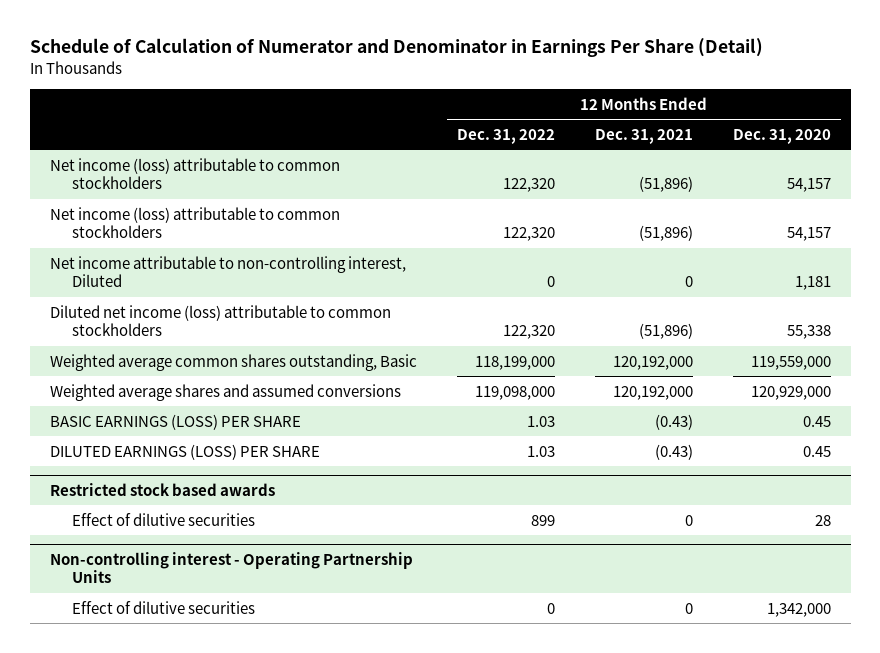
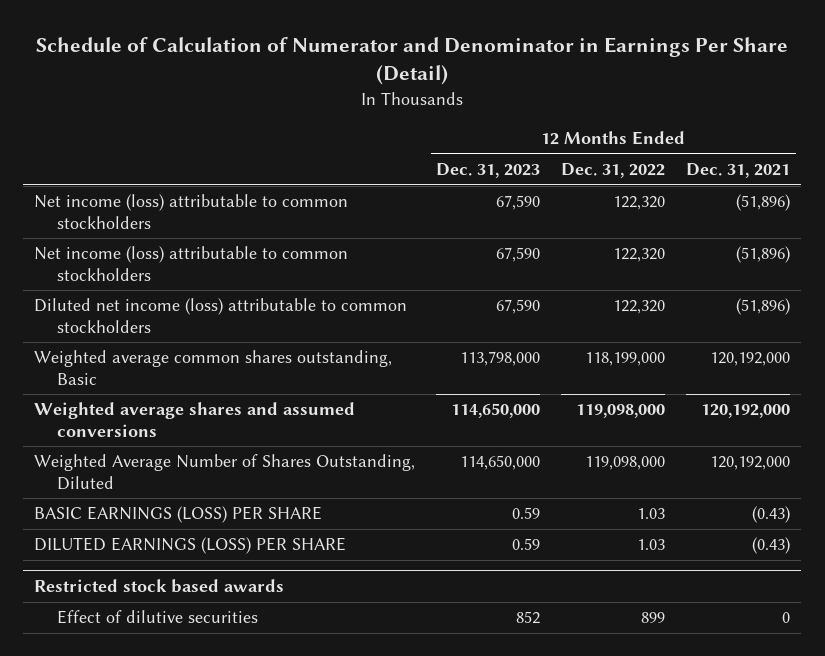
- | 12 Months Ended Dec. 31, 2022 | 12 Months Ended Dec. 31, 2021 | 12 Months Ended Dec. 31, 2020
+ | 12 Months Ended Dec. 31, 2023 | 12 Months Ended Dec. 31, 2022 | 12 Months Ended Dec. 31, 2021
- Net income attributable to non-controlling interest, Diluted | 0 | 0 | 1,181
+ Weighted Average Number of Shares Outstanding, Diluted | 114,650,000 | 119,098,000 | 120,192,000
- Non-controlling interest - Operating Partnership Units
- Effect of dilutive securities | 0 | 0 | 1,342,000

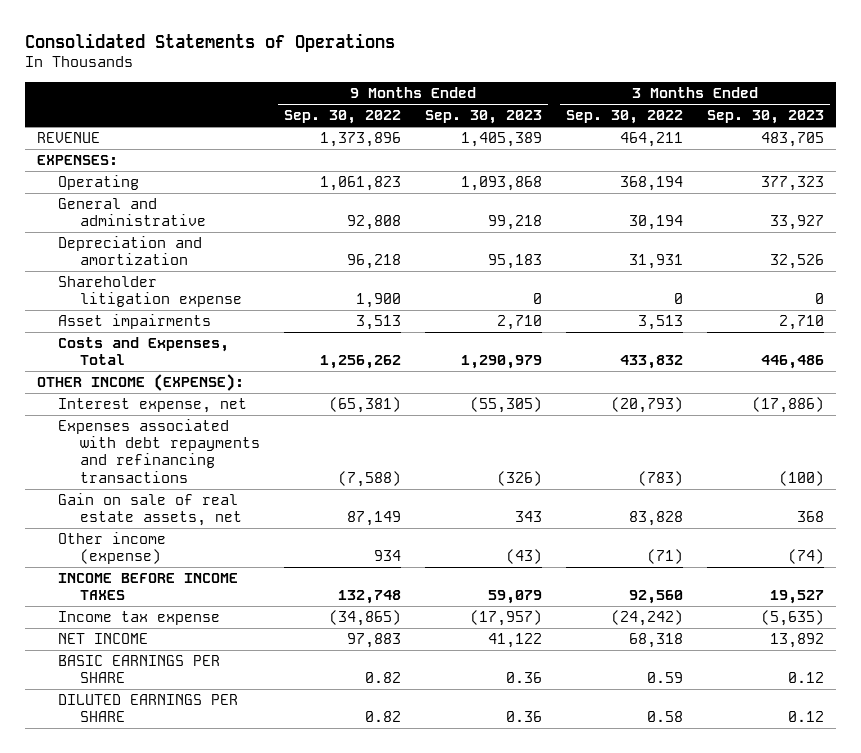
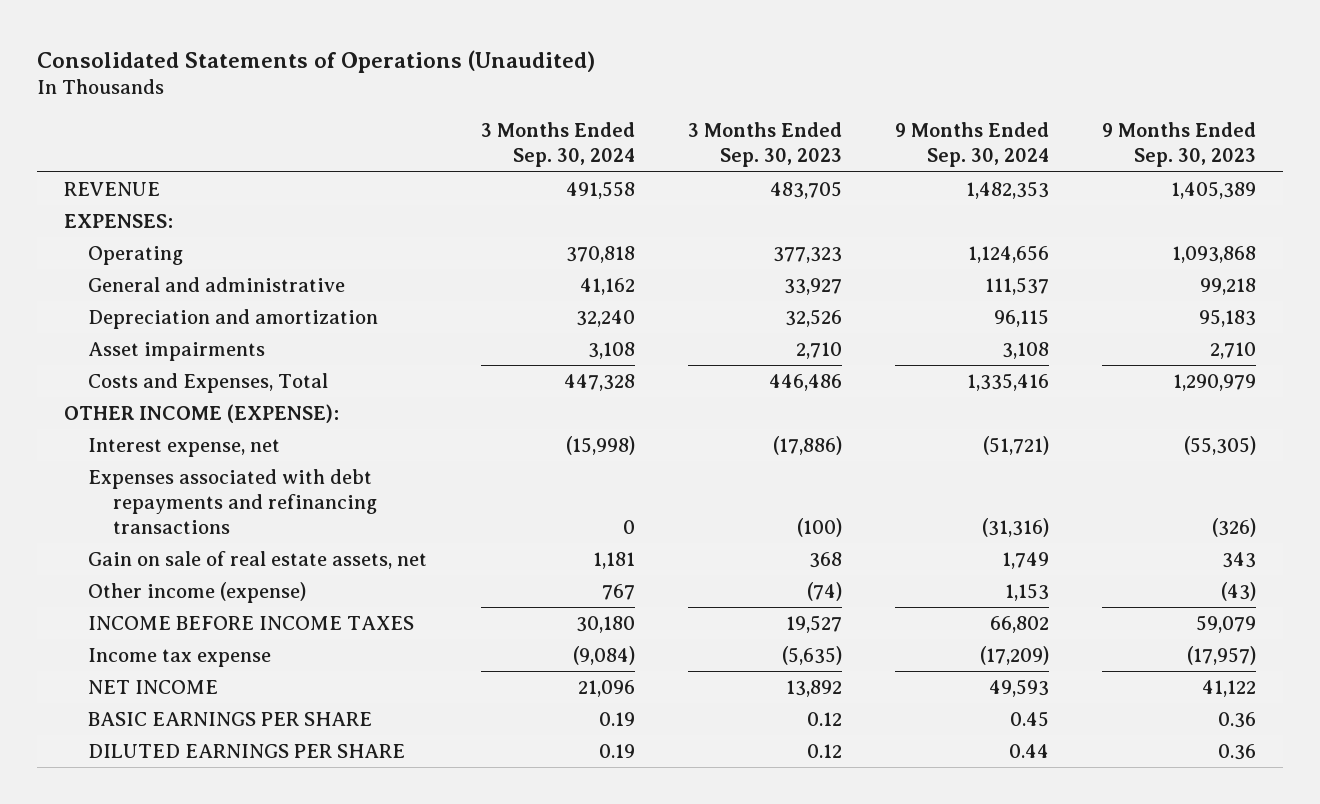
- Consolidated Statements of Operations
+ Consolidated Statements of Operations (Unaudited)
- | 9 Months Ended Sep. 30, 2022 | 9 Months Ended Sep. 30, 2023 | 3 Months Ended Sep. 30, 2022 | 3 Months Ended Sep. 30, 2023
+ | 3 Months Ended Sep. 30, 2024 | 3 Months Ended Sep. 30, 2023 | 9 Months Ended Sep. 30, 2024 | 9 Months Ended Sep. 30, 2023
- Shareholder litigation expense | 1,900 | 0 | 0 | 0

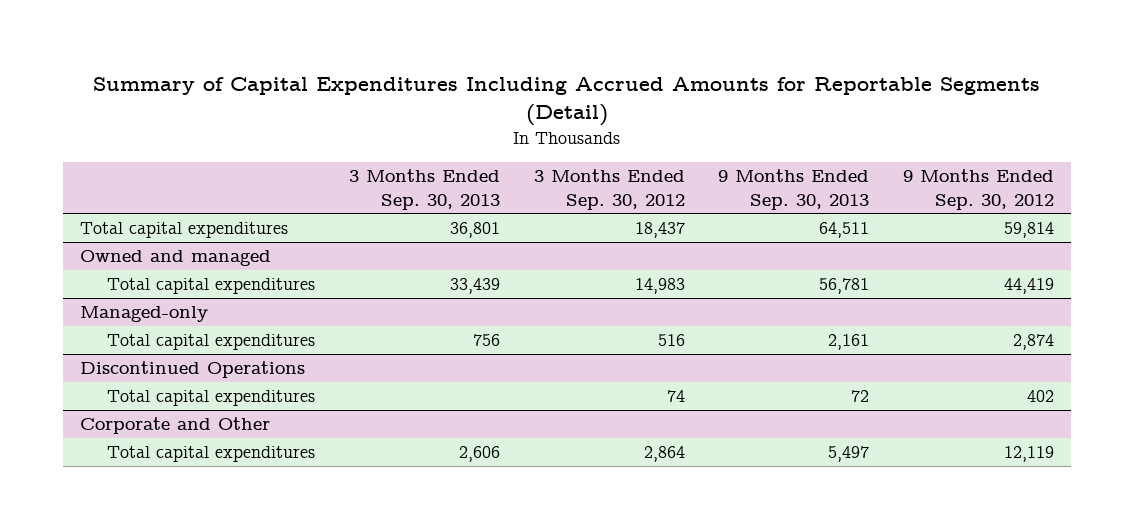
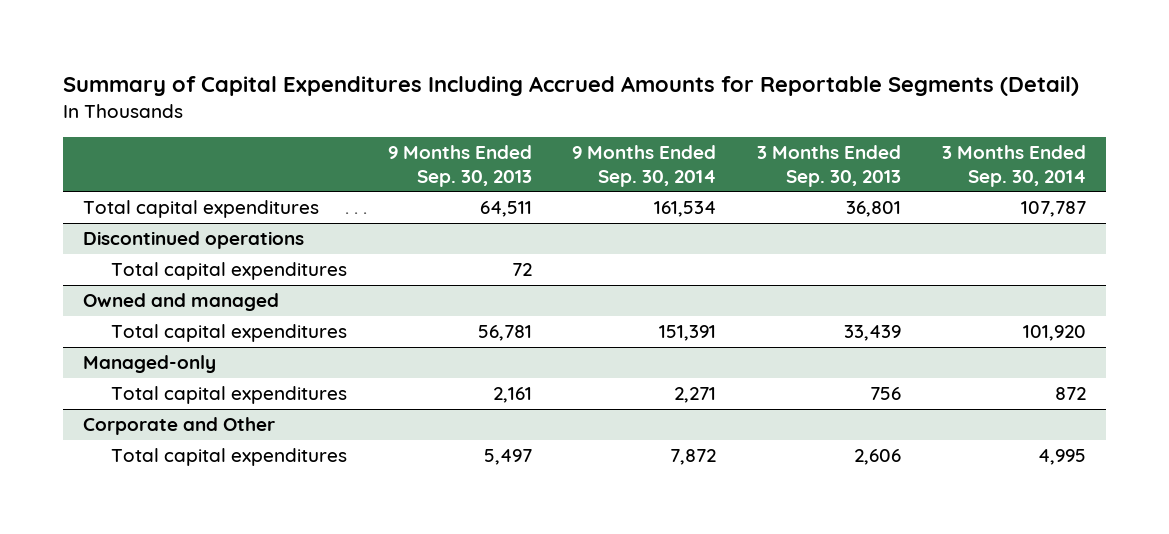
- | 3 Months Ended Sep. 30, 2013 | 3 Months Ended Sep. 30, 2012 | 9 Months Ended Sep. 30, 2013 | 9 Months Ended Sep. 30, 2012
+ | 9 Months Ended Sep. 30, 2013 | 9 Months Ended Sep. 30, 2014 | 3 Months Ended Sep. 30, 2013 | 3 Months Ended Sep. 30, 2014
+ Discontinued operations
+ Total capital expenditures | 72 | | |
- Discontinued Operations
- Total capital expenditures | | 74 | 72 | 402

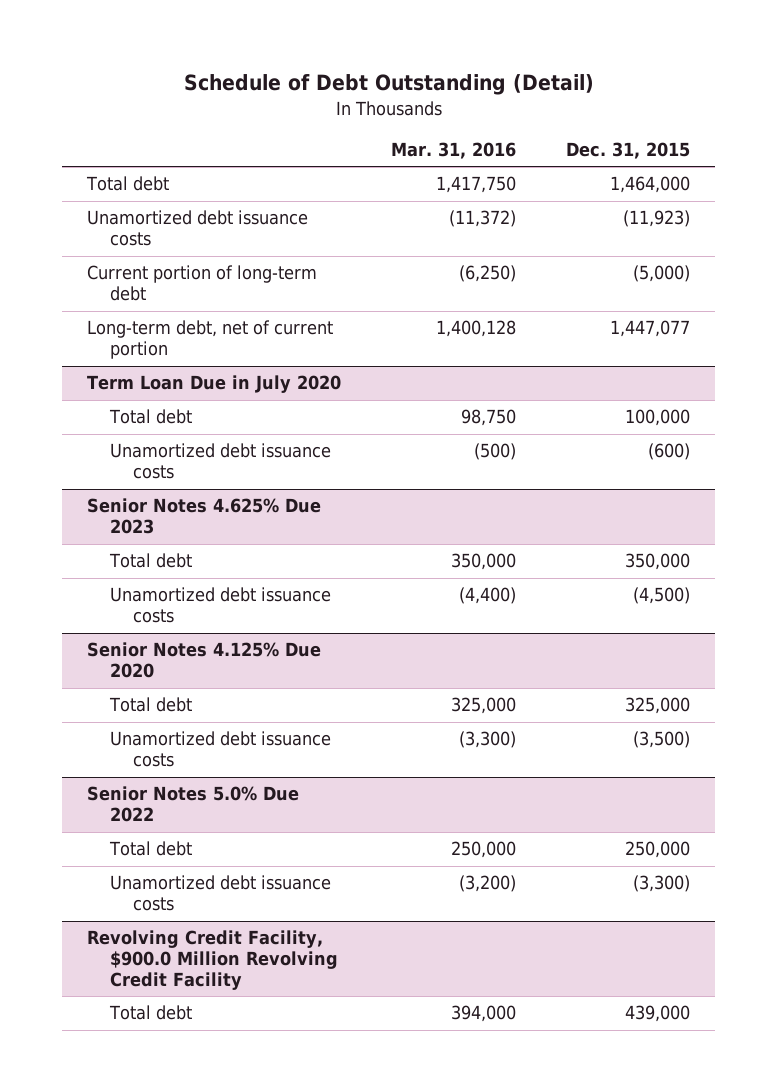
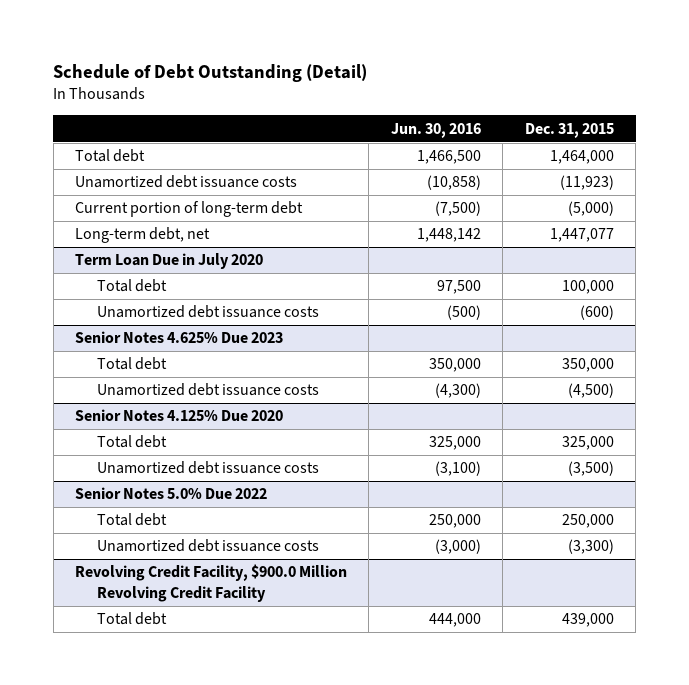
- | Mar. 31, 2016 | Dec. 31, 2015
+ | Jun. 30, 2016 | Dec. 31, 2015
- Long-term debt, net of current portion | 1,400,128 | 1,447,077
+ Long-term debt, net | 1,448,142 | 1,447,077

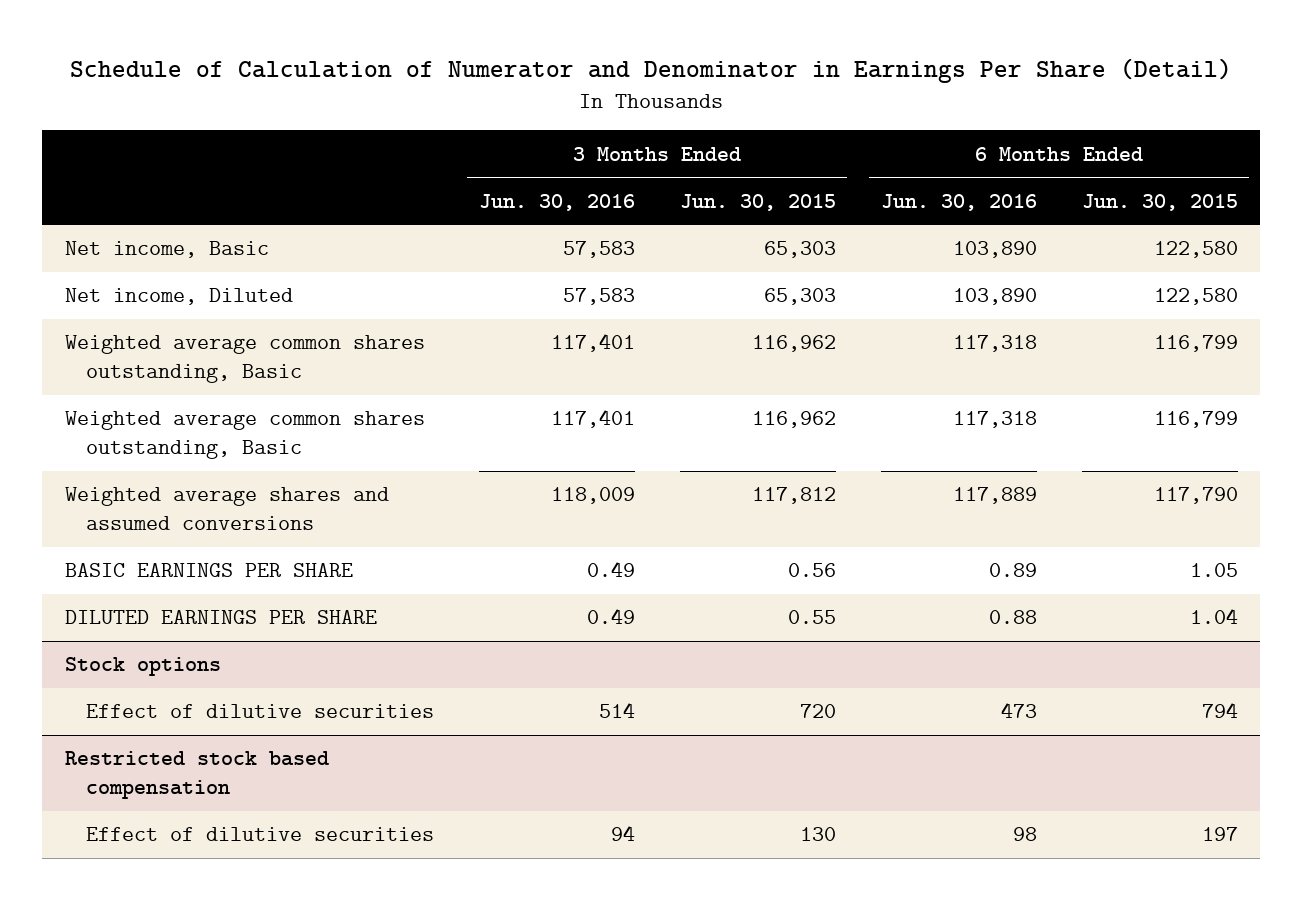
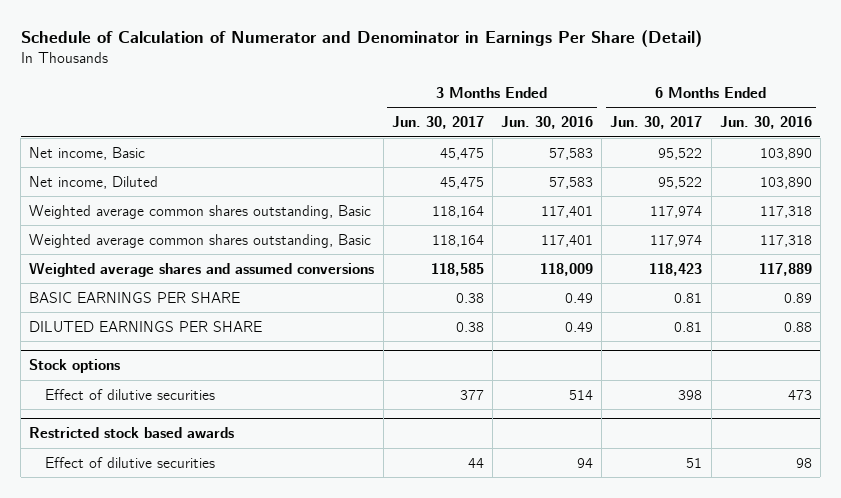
- | 3 Months Ended Jun. 30, 2016 | 3 Months Ended Jun. 30, 2015 | 6 Months Ended Jun. 30, 2016 | 6 Months Ended Jun. 30, 2015
+ | 3 Months Ended Jun. 30, 2017 | 3 Months Ended Jun. 30, 2016 | 6 Months Ended Jun. 30, 2017 | 6 Months Ended Jun. 30, 2016
- Restricted stock based compensation
+ Restricted stock based awards

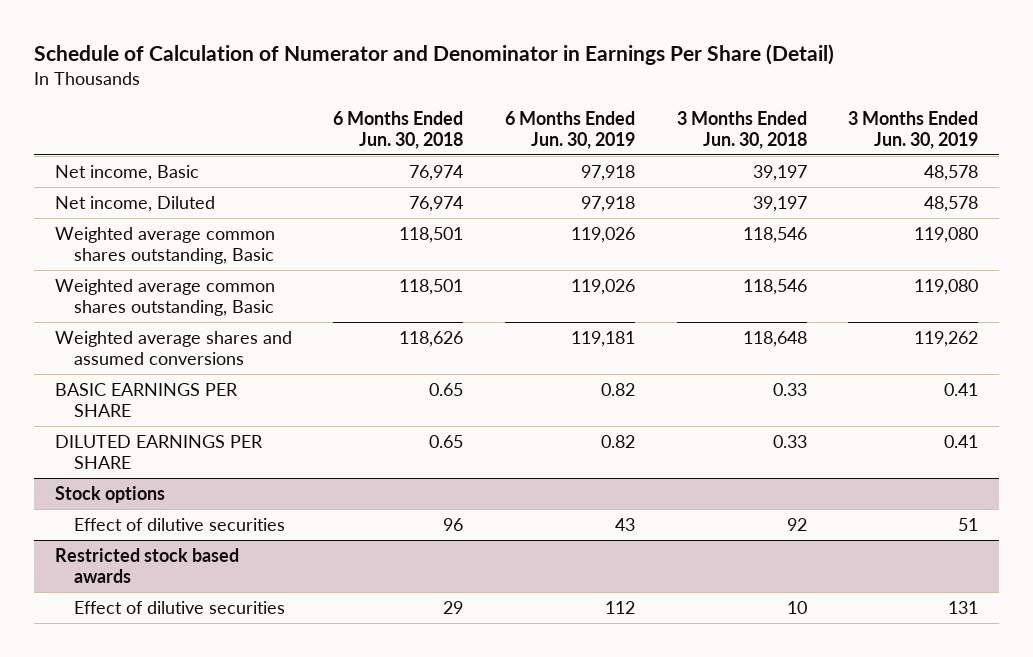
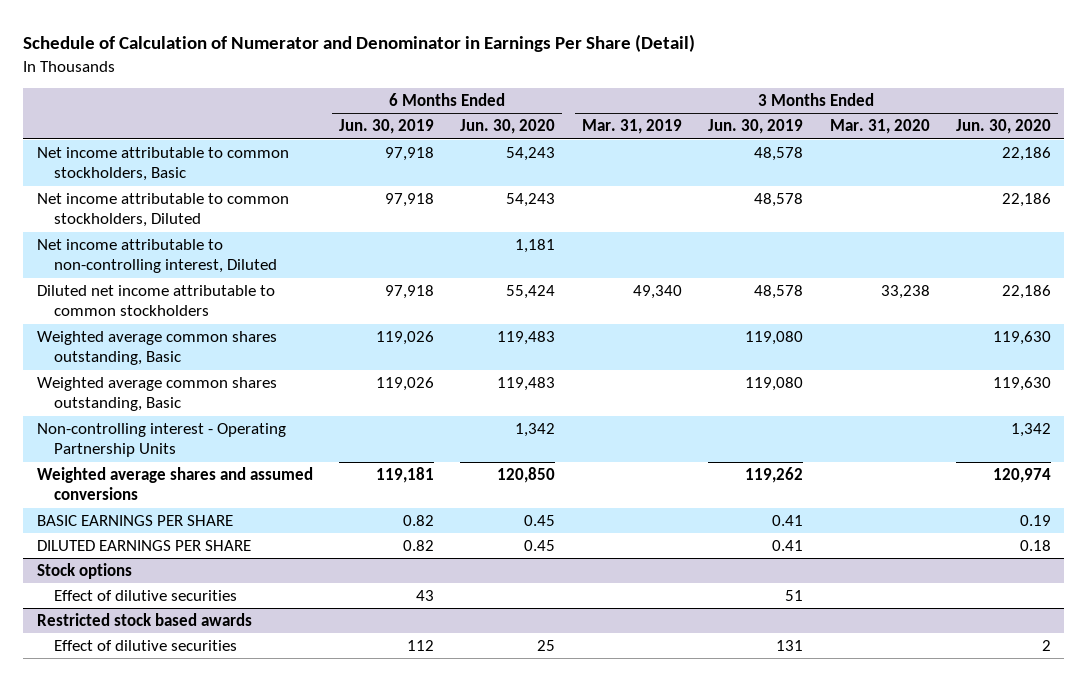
- | 6 Months Ended Jun. 30, 2018 | 6 Months Ended Jun. 30, 2019 | 3 Months Ended Jun. 30, 2018 | 3 Months Ended Jun. 30, 2019
+ | 6 Months Ended Jun. 30, 2019 | 6 Months Ended Jun. 30, 2020 | 3 Months Ended Mar. 31, 2019 | 3 Months Ended Jun. 30, 2019 | 3 Months Ended Mar. 31, 2020 | 3 Months Ended Jun. 30, 2020
- Net income, Basic | 76,974 | 97,918 | 39,197 | 48,578
- Net income, Diluted | 76,974 | 97,918 | 39,197 | 48,578
+ Net income attributable to common stockholders, Basic | 97,918 | 54,243 | | 48,578 | | 22,186
+ Net income attributable to common stockholders, Diluted | 97,918 | 54,243 | | 48,578 | | 22,186
+ Net income attributable to non-controlling interest, Diluted | | 1,181 | | | |
+ Diluted net income attributable to common stockholders | 97,918 | 55,424 | 49,340 | 48,578 | 33,238 | 22,186
+ Non-controlling interest - Operating Partnership Units | | 1,342 | | | | 1,342

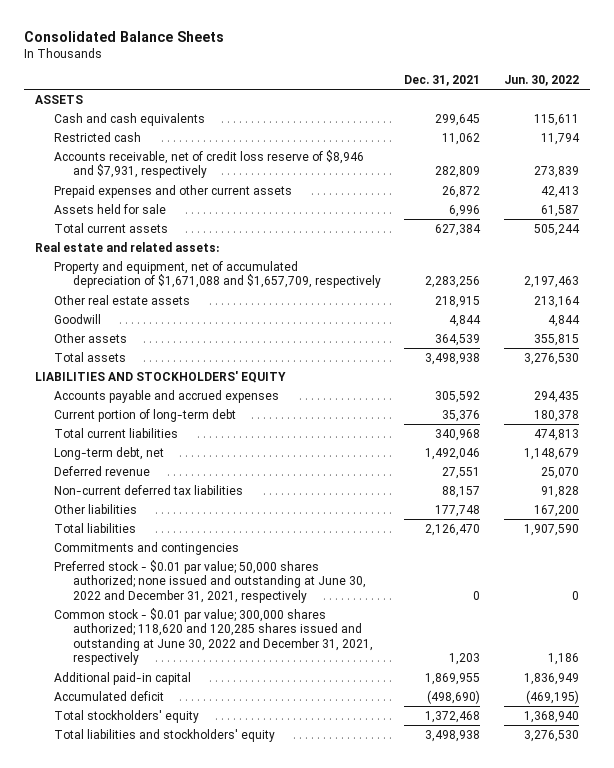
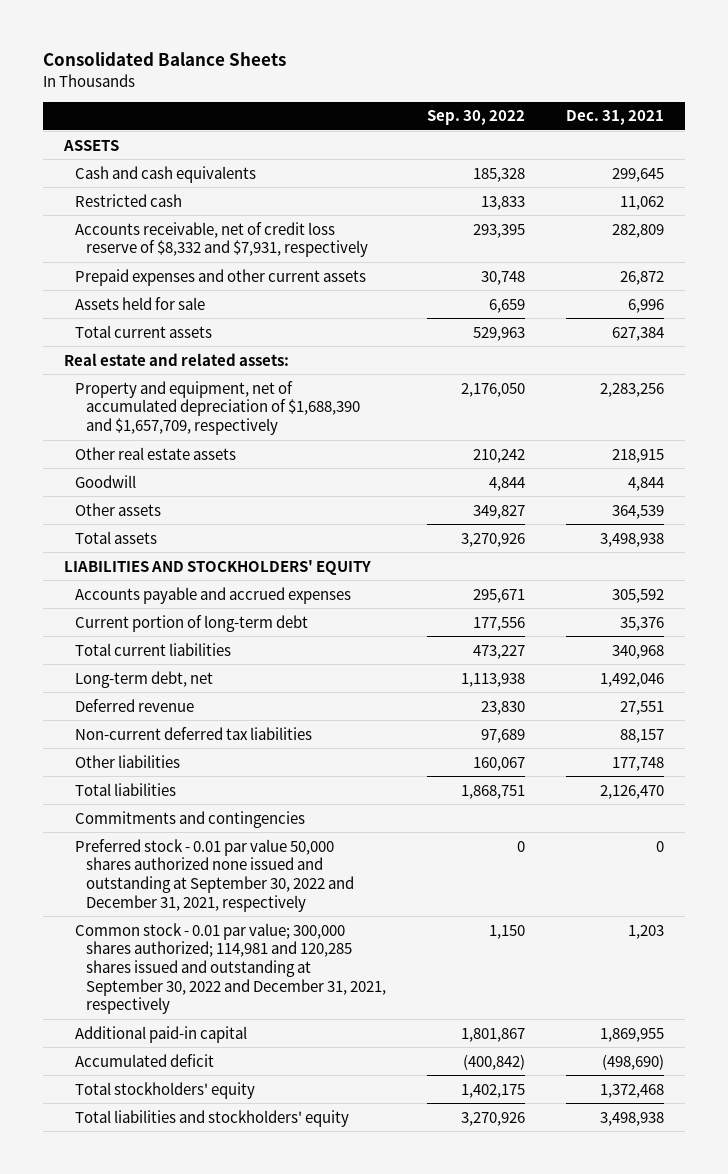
- | Dec. 31, 2021 | Jun. 30, 2022
+ | Sep. 30, 2022 | Dec. 31, 2021
- Accounts receivable, net of credit loss reserve of $8,946 and $7,931, respectively | 282,809 | 273,839
+ Accounts receivable, net of credit loss reserve of $8,332 and $7,931, respectively | 293,395 | 282,809
- Property and equipment, net of accumulated depreciation of $1,671,088 and $1,657,709, respectively | 2,283,256 | 2,197,463
+ Property and equipment, net of accumulated depreciation of $1,688,390 and $1,657,709, respectively | 2,176,050 | 2,283,256
- Preferred stock - $0.01 par value; 50,000 shares authorized; none issued and outstanding at June 30, 2022 and December 31, 2021, respectively | 0 | 0
- Common stock - $0.01 par value; 300,000 shares authorized; 118,620 and 120,285 shares issued and outstanding at June 30, 2022 and December 31, 2021, respectively | 1,203 | 1,186
+ Preferred stock - 0.01 par value 50,000 shares authorized none issued and outstanding at September 30, 2022 and December 31, 2021, respectively | 0 | 0
+ Common stock - 0.01 par value; 300,000 shares authorized; 114,981 and 120,285 shares issued and outstanding at September 30, 2022 and December 31, 2021, respectively | 1,150 | 1,203

